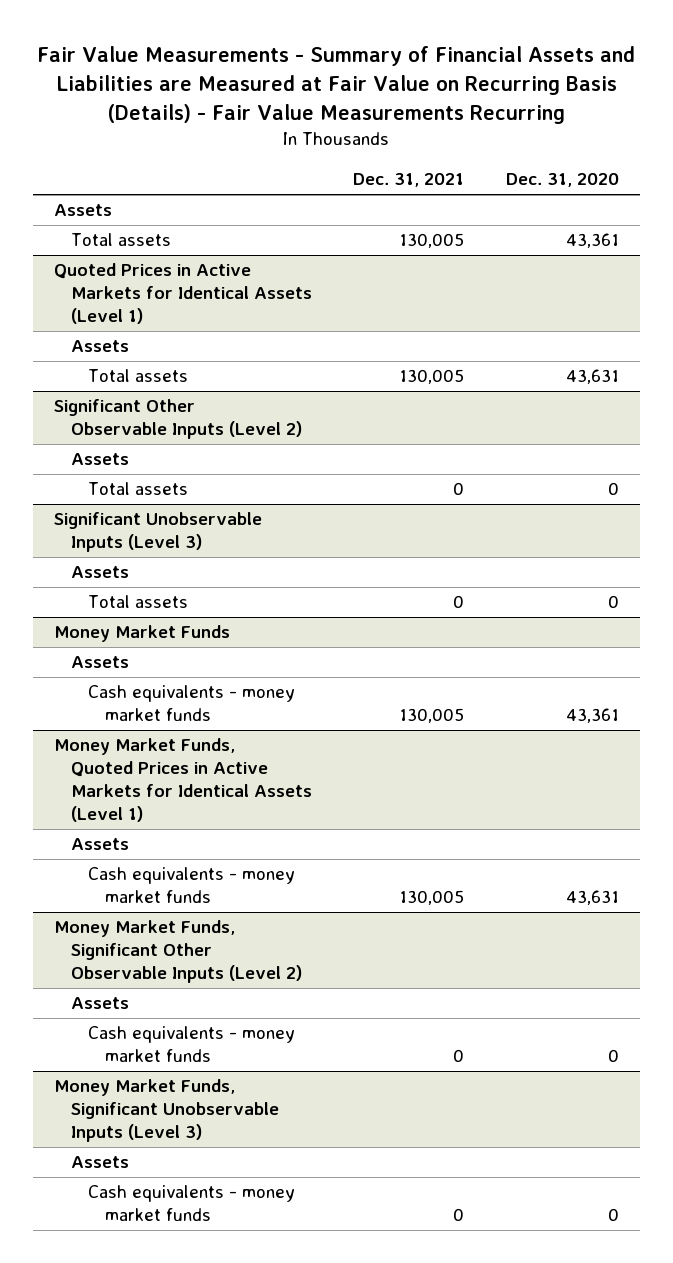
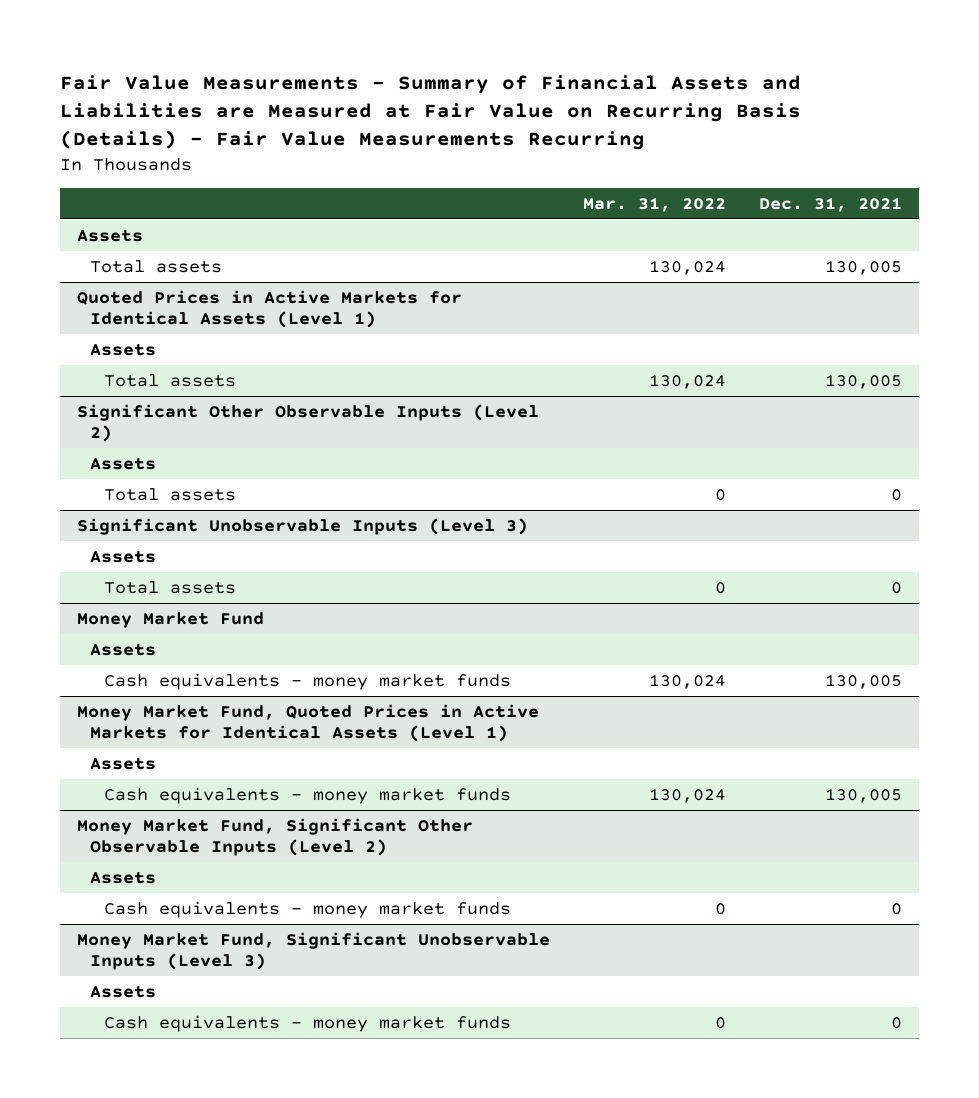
- | Dec. 31, 2021 | Dec. 31, 2020
+ | Mar. 31, 2022 | Dec. 31, 2021
- Money Market Funds
+ Money Market Fund
- Money Market Funds, Quoted Prices in Active Markets for Identical Assets (Level 1)
+ Money Market Fund, Quoted Prices in Active Markets for Identical Assets (Level 1)
- Money Market Funds, Significant Other Observable Inputs (Level 2)
+ Money Market Fund, Significant Other Observable Inputs (Level 2)
- Money Market Funds, Significant Unobservable Inputs (Level 3)
+ Money Market Fund, Significant Unobservable Inputs (Level 3)

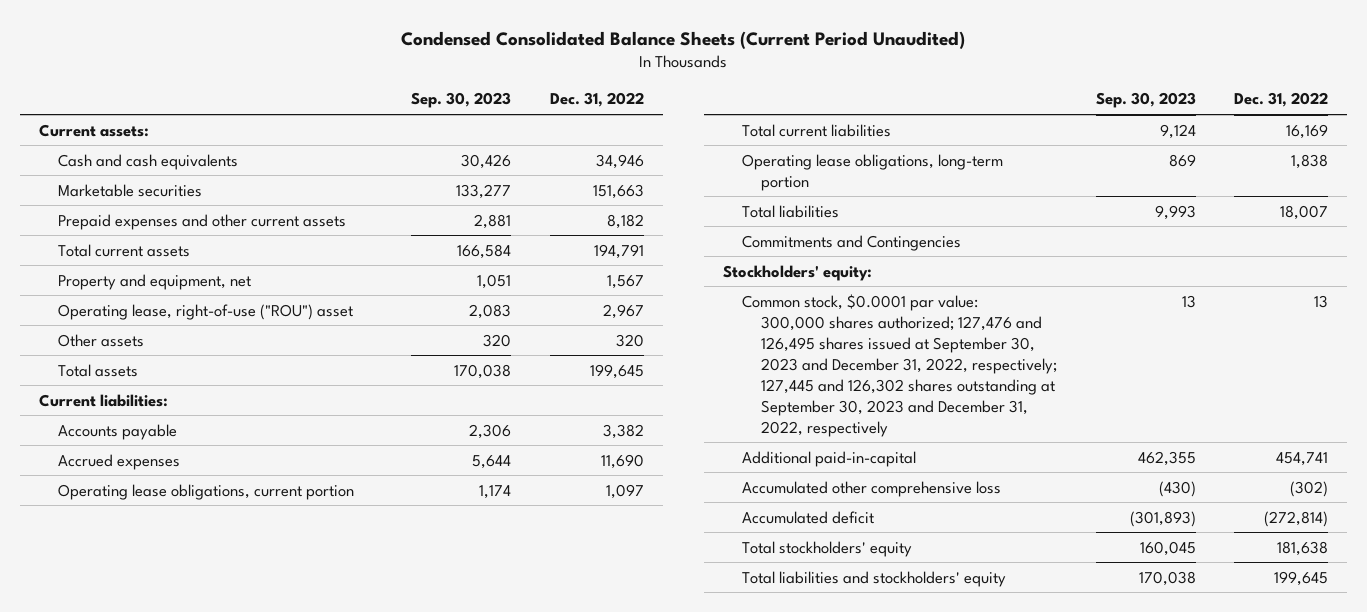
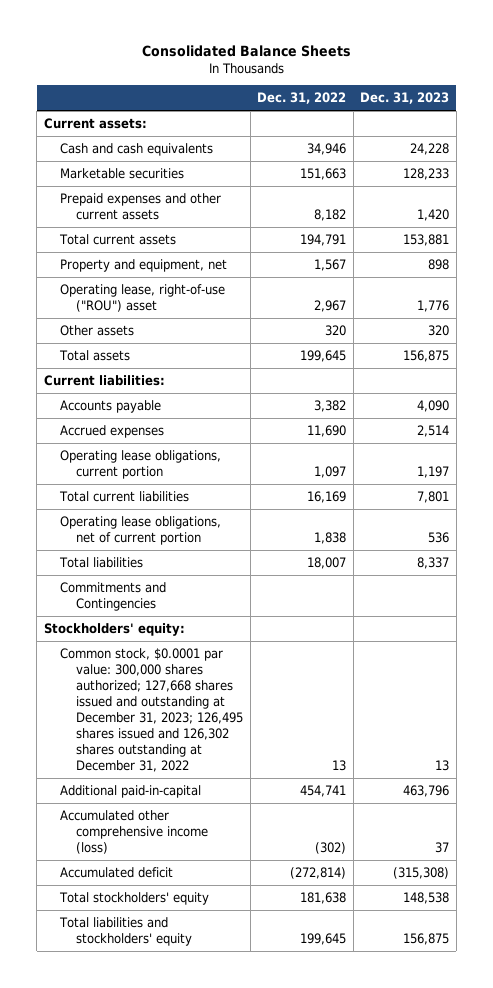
- Condensed Consolidated Balance Sheets (Current Period Unaudited)
+ Consolidated Balance Sheets
- | Sep. 30, 2023 | Dec. 31, 2022
+ | Dec. 31, 2022 | Dec. 31, 2023
- Operating lease obligations, long-term portion | 869 | 1,838
+ Operating lease obligations, net of current portion | 1,838 | 536
- Common stock, $0.0001 par value: 300,000 shares authorized; 127,476 and 126,495 shares issued at September 30, 2023 and December 31, 2022, respectively; 127,445 and 126,302 shares outstanding at September 30, 2023 and December 31, 2022, respectively | 13 | 13
+ Common stock, $0.0001 par value: 300,000 shares authorized; 127,668 shares issued and outstanding at December 31, 2023; 126,495 shares issued and 126,302 shares outstanding at December 31, 2022 | 13 | 13
- Accumulated other comprehensive loss | (430) | (302)
+ Accumulated other comprehensive income (loss) | (302) | 37

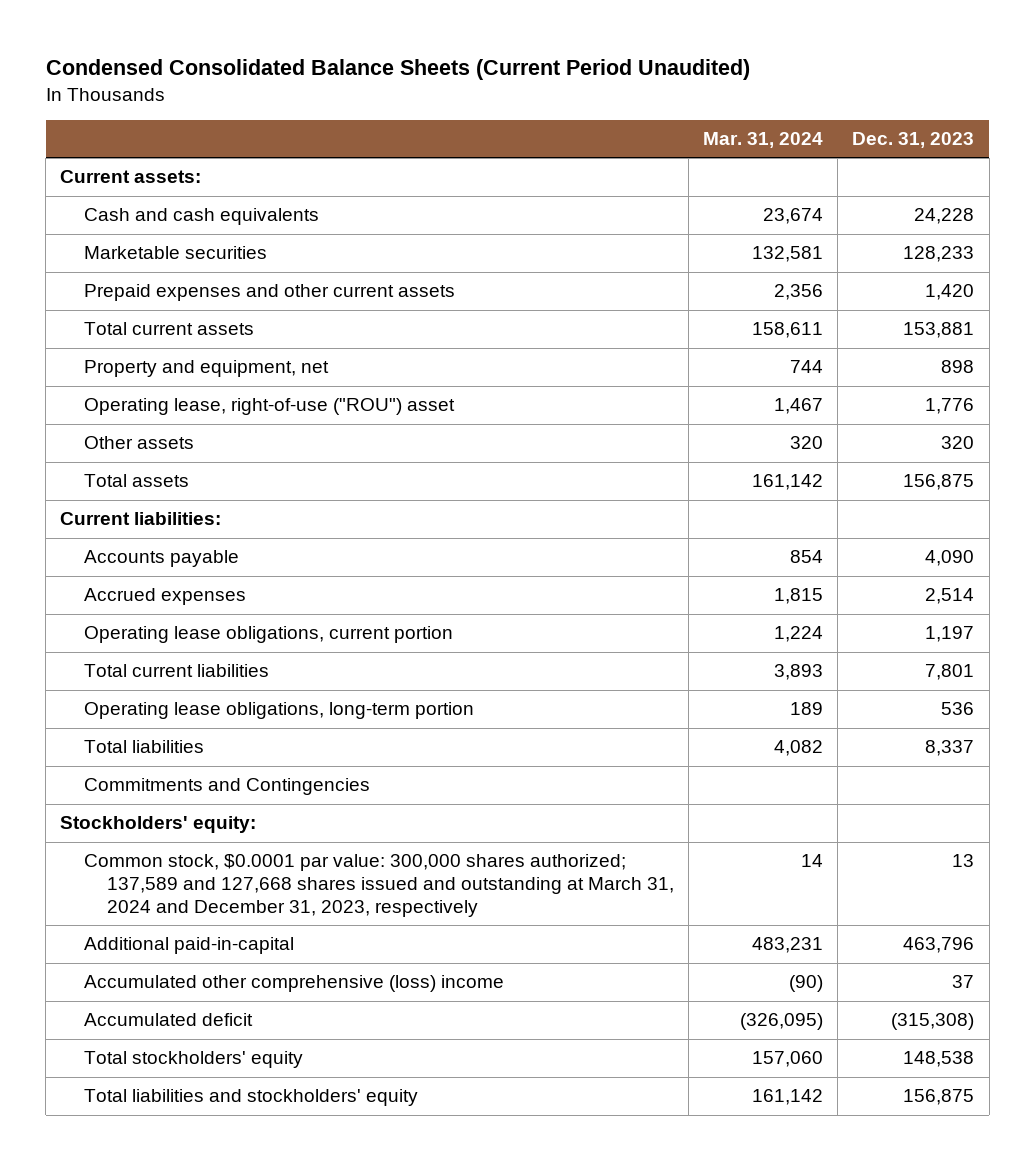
- Consolidated Balance Sheets
+ Condensed Consolidated Balance Sheets (Current Period Unaudited)
- | Dec. 31, 2022 | Dec. 31, 2023
+ | Mar. 31, 2024 | Dec. 31, 2023
- Operating lease obligations, net of current portion | 1,838 | 536
+ Operating lease obligations, long-term portion | 189 | 536
- Common stock, $0.0001 par value: 300,000 shares authorized; 127,668 shares issued and outstanding at December 31, 2023; 126,495 shares issued and 126,302 shares outstanding at December 31, 2022 | 13 | 13
+ Common stock, $0.0001 par value: 300,000 shares authorized; 137,589 and 127,668 shares issued and outstanding at March 31, 2024 and December 31, 2023, respectively | 14 | 13
- Accumulated other comprehensive income (loss) | (302) | 37
+ Accumulated other comprehensive (loss) income | (90) | 37

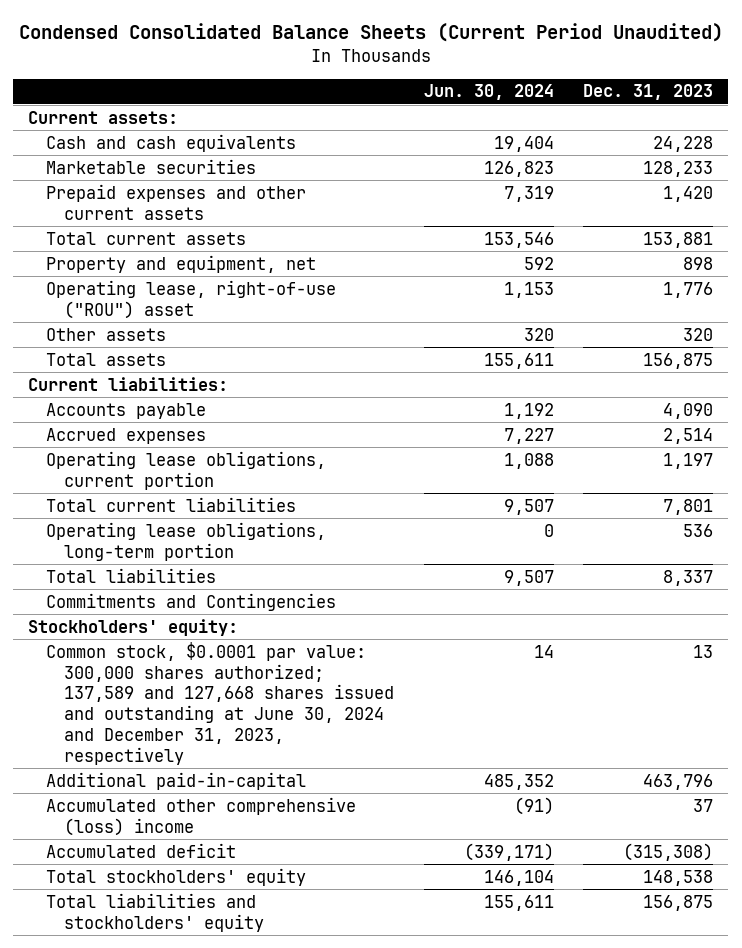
- | Mar. 31, 2024 | Dec. 31, 2023
+ | Jun. 30, 2024 | Dec. 31, 2023
- Common stock, $0.0001 par value: 300,000 shares authorized; 137,589 and 127,668 shares issued and outstanding at March 31, 2024 and December 31, 2023, respectively | 14 | 13
+ Common stock, $0.0001 par value: 300,000 shares authorized; 137,589 and 127,668 shares issued and outstanding at June 30, 2024 and December 31, 2023, respectively | 14 | 13

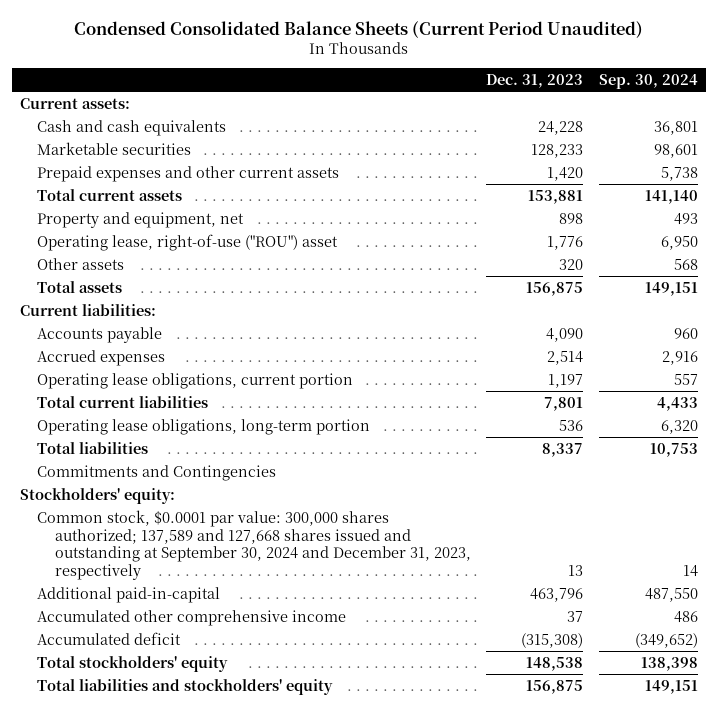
- | Jun. 30, 2024 | Dec. 31, 2023
+ | Dec. 31, 2023 | Sep. 30, 2024
- Common stock, $0.0001 par value: 300,000 shares authorized; 137,589 and 127,668 shares issued and outstanding at June 30, 2024 and December 31, 2023, respectively | 14 | 13
+ Common stock, $0.0001 par value: 300,000 shares authorized; 137,589 and 127,668 shares issued and outstanding at September 30, 2024 and December 31, 2023, respectively | 13 | 14
- Accumulated other comprehensive (loss) income | (91) | 37
+ Accumulated other comprehensive income | 37 | 486

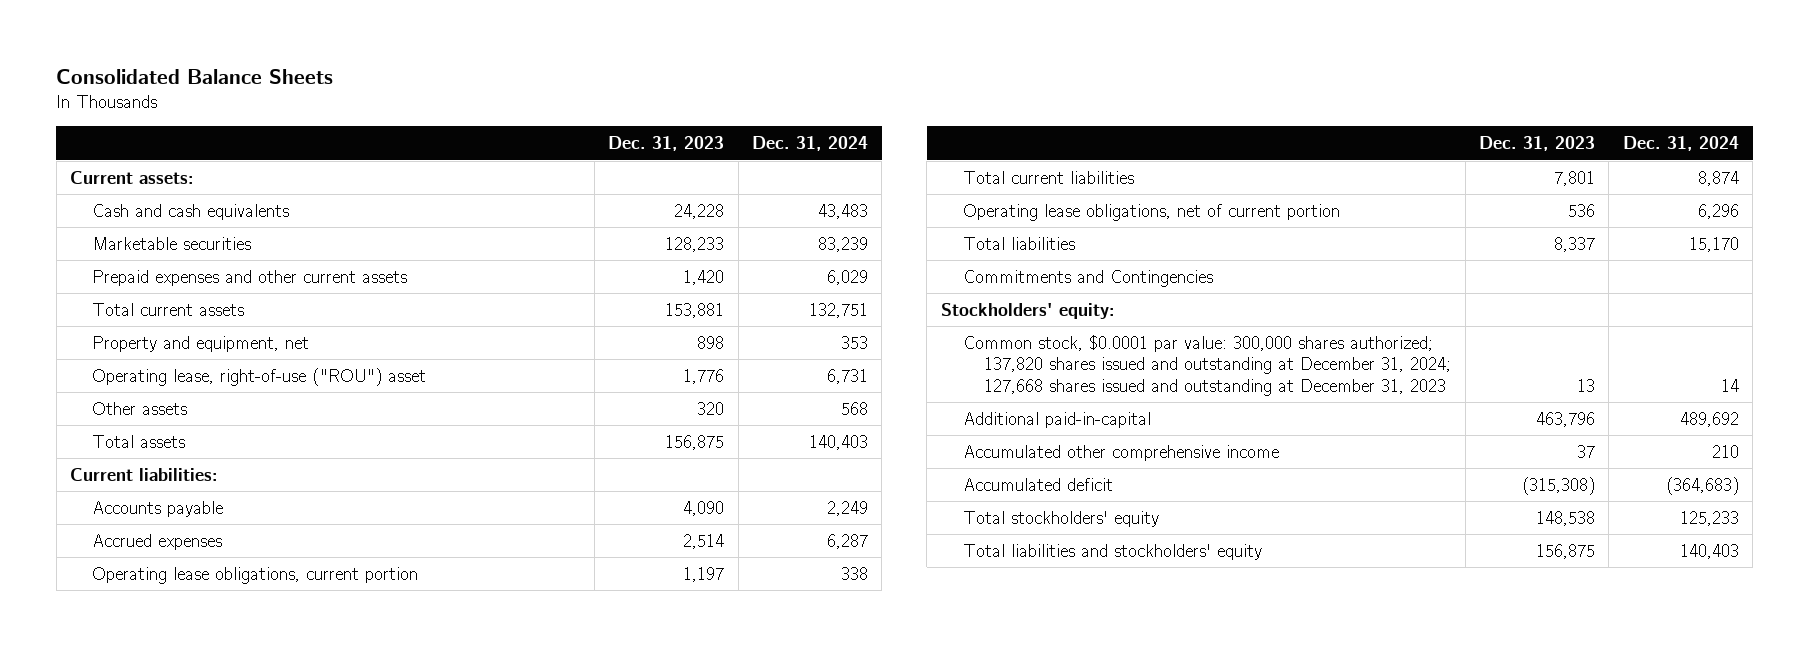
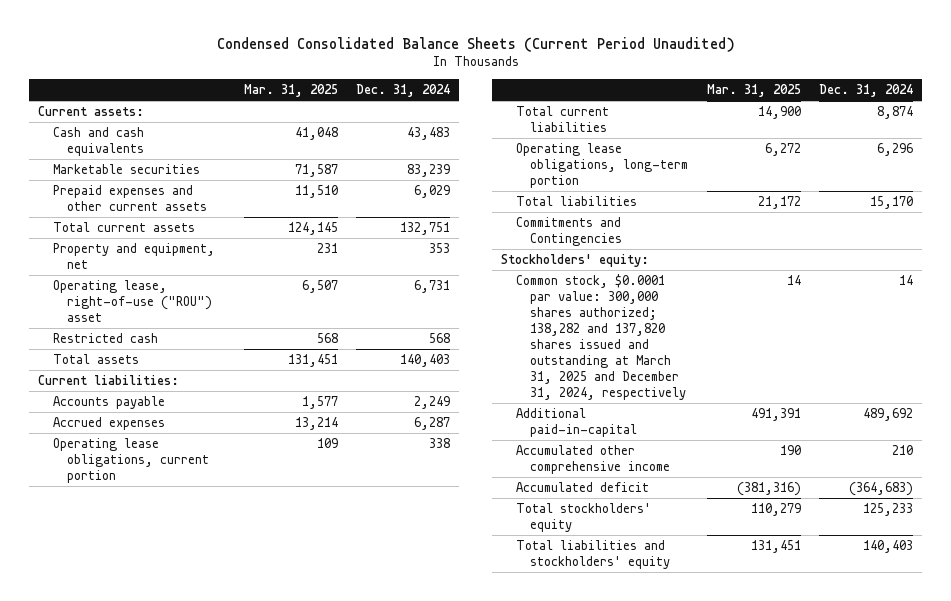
- Consolidated Balance Sheets
+ Condensed Consolidated Balance Sheets (Current Period Unaudited)
- | Dec. 31, 2023 | Dec. 31, 2024
+ | Mar. 31, 2025 | Dec. 31, 2024
- Other assets | 320 | 568
+ Restricted cash | 568 | 568
- Operating lease obligations, net of current portion | 536 | 6,296
+ Operating lease obligations, long-term portion | 6,272 | 6,296
- Common stock, $0.0001 par value: 300,000 shares authorized; 137,820 shares issued and outstanding at December 31, 2024; 127,668 shares issued and outstanding at December 31, 2023 | 13 | 14
+ Common stock, $0.0001 par value: 300,000 shares authorized; 138,282 and 137,820 shares issued and outstanding at March 31, 2025 and December 31, 2024, respectively | 14 | 14

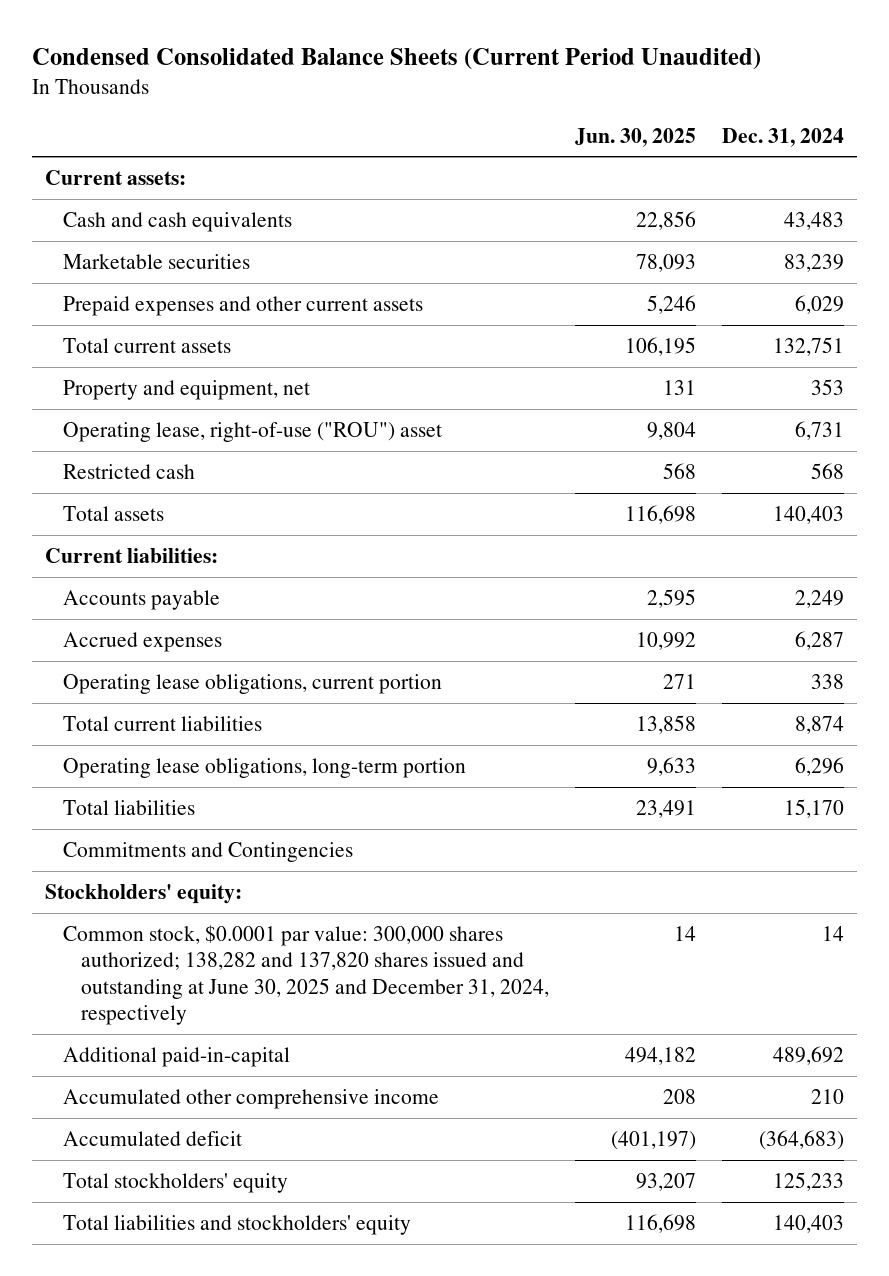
- | Mar. 31, 2025 | Dec. 31, 2024
+ | Jun. 30, 2025 | Dec. 31, 2024
- Common stock, $0.0001 par value: 300,000 shares authorized; 138,282 and 137,820 shares issued and outstanding at March 31, 2025 and December 31, 2024, respectively | 14 | 14
+ Common stock, $0.0001 par value: 300,000 shares authorized; 138,282 and 137,820 shares issued and outstanding at June 30, 2025 and December 31, 2024, respectively | 14 | 14

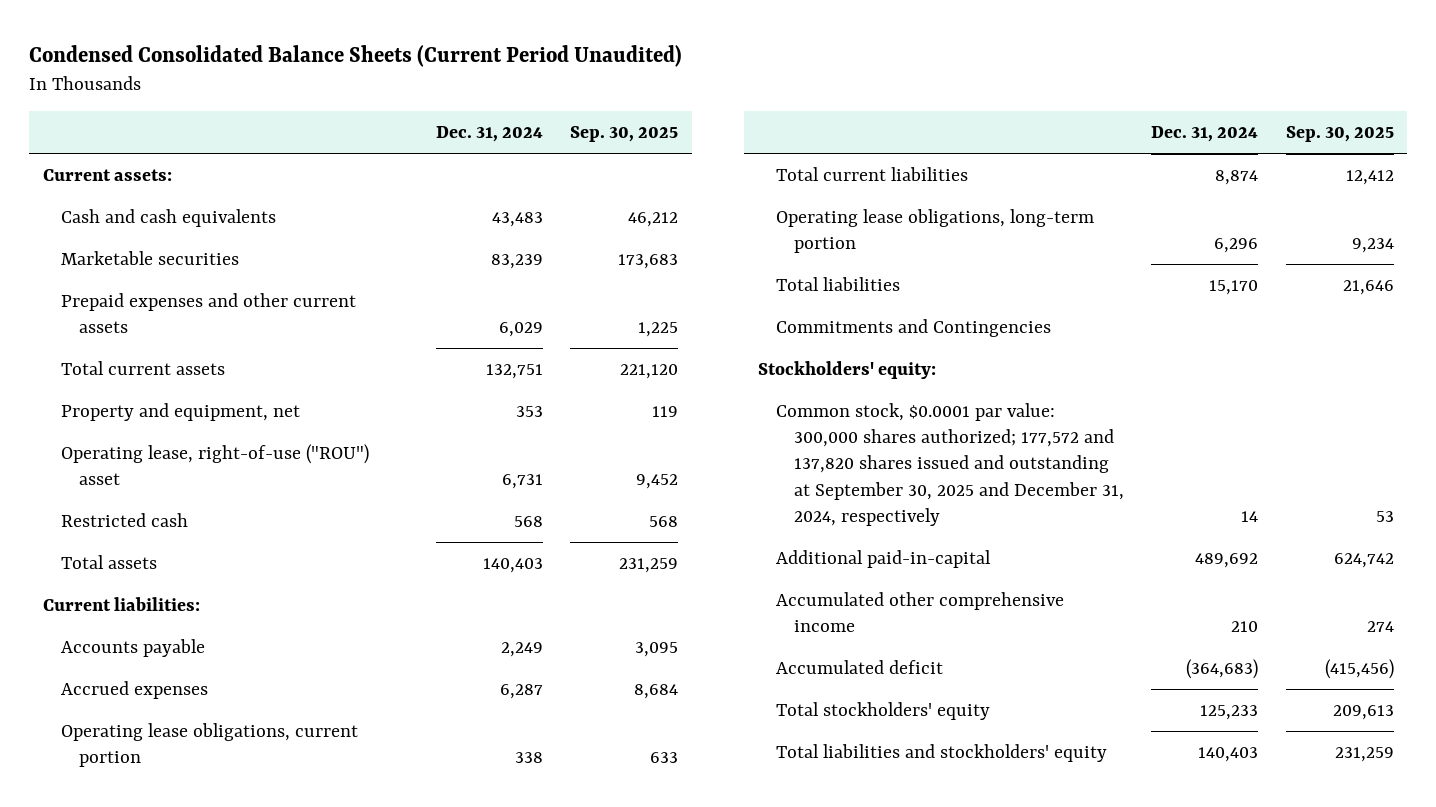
- | Jun. 30, 2025 | Dec. 31, 2024
+ | Dec. 31, 2024 | Sep. 30, 2025
- Common stock, $0.0001 par value: 300,000 shares authorized; 138,282 and 137,820 shares issued and outstanding at June 30, 2025 and December 31, 2024, respectively | 14 | 14
+ Common stock, $0.0001 par value: 300,000 shares authorized; 177,572 and 137,820 shares issued and outstanding at September 30, 2025 and December 31, 2024, respectively | 14 | 53

